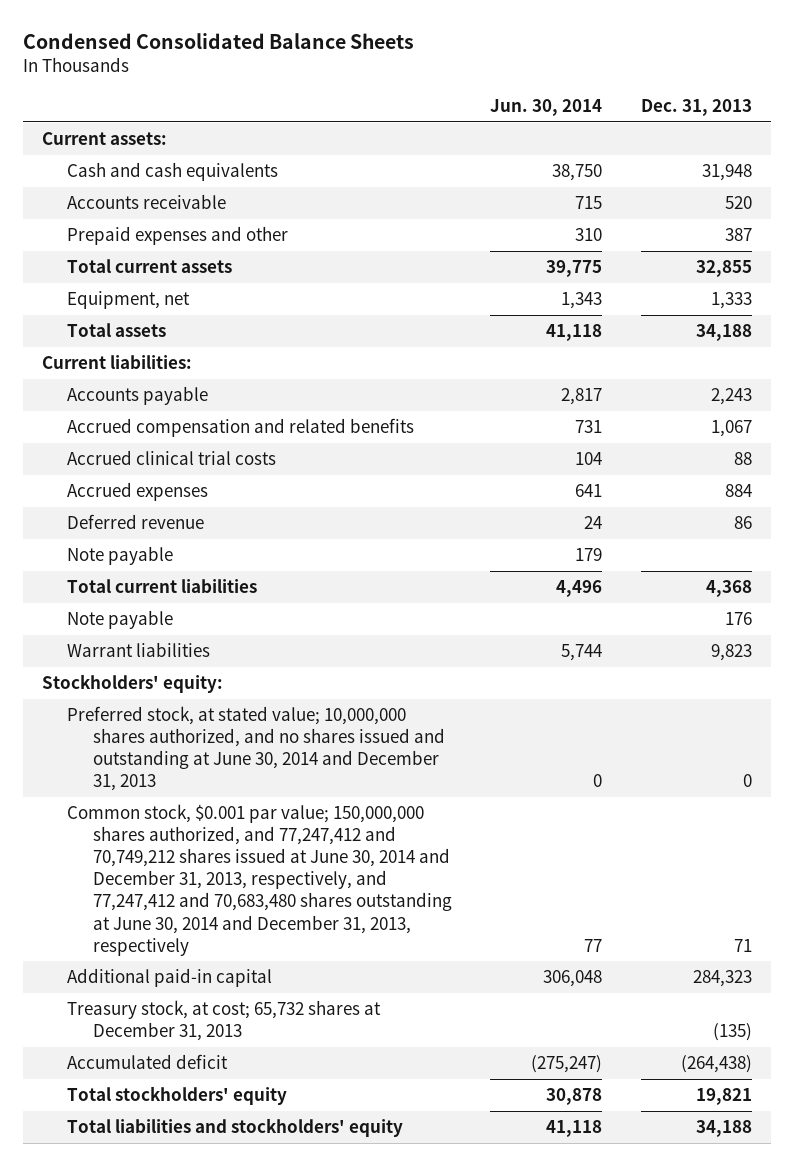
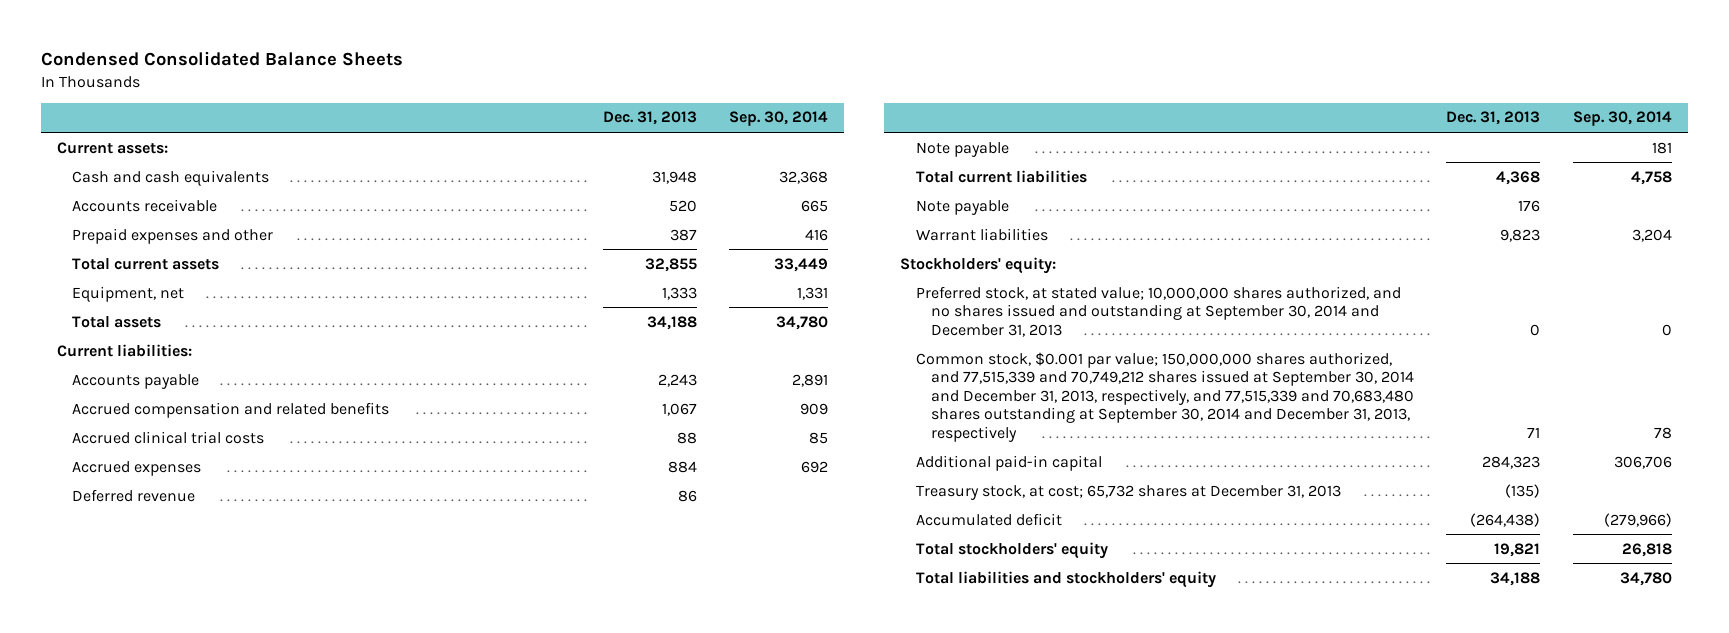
- | Jun. 30, 2014 | Dec. 31, 2013
+ | Dec. 31, 2013 | Sep. 30, 2014
- Preferred stock, at stated value; 10,000,000 shares authorized, and no shares issued and outstanding at June 30, 2014 and December 31, 2013 | 0 | 0
- Common stock, $0.001 par value; 150,000,000 shares authorized, and 77,247,412 and 70,749,212 shares issued at June 30, 2014 and December 31, 2013, respectively, and 77,247,412 and 70,683,480 shares outstanding at June 30, 2014 and December 31, 2013, respectively | 77 | 71
+ Preferred stock, at stated value; 10,000,000 shares authorized, and no shares issued and outstanding at September 30, 2014 and December 31, 2013 | 0 | 0
+ Common stock, $0.001 par value; 150,000,000 shares authorized, and 77,515,339 and 70,749,212 shares issued at September 30, 2014 and December 31, 2013, respectively, and 77,515,339 and 70,683,480 shares outstanding at September 30, 2014 and December 31, 2013, respectively | 71 | 78

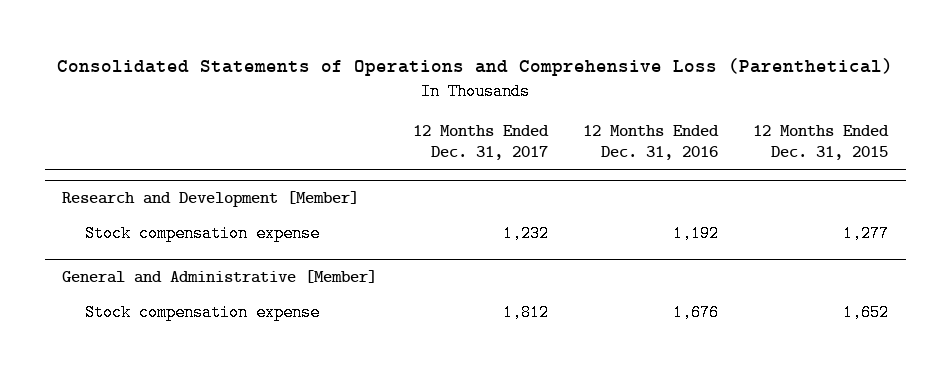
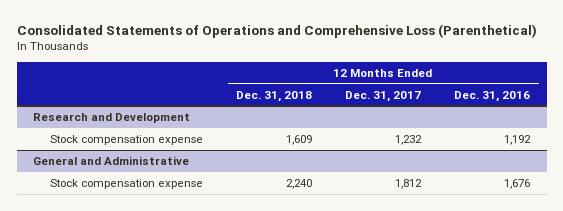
- | 12 Months Ended Dec. 31, 2017 | 12 Months Ended Dec. 31, 2016 | 12 Months Ended Dec. 31, 2015
+ | 12 Months Ended Dec. 31, 2018 | 12 Months Ended Dec. 31, 2017 | 12 Months Ended Dec. 31, 2016
- Research and Development [Member]
+ Research and Development
- General and Administrative [Member]
+ General and Administrative

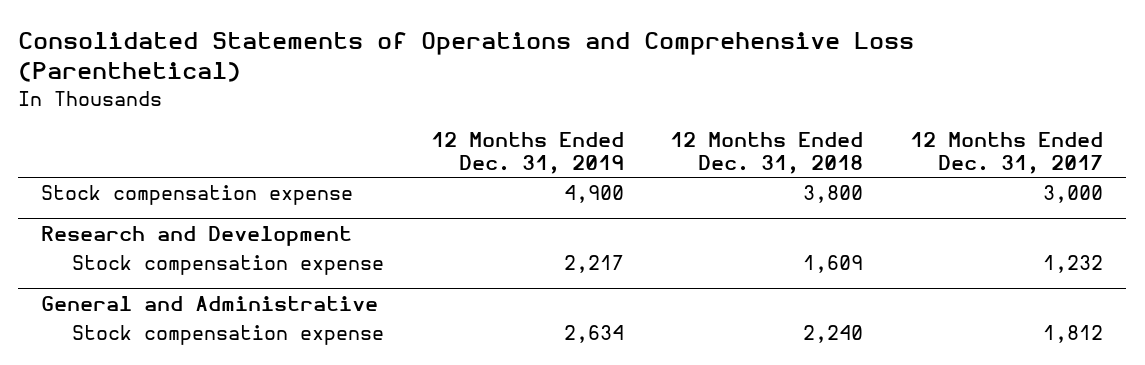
- | 12 Months Ended Dec. 31, 2018 | 12 Months Ended Dec. 31, 2017 | 12 Months Ended Dec. 31, 2016
+ | 12 Months Ended Dec. 31, 2019 | 12 Months Ended Dec. 31, 2018 | 12 Months Ended Dec. 31, 2017
+ Stock compensation expense | 4,900 | 3,800 | 3,000

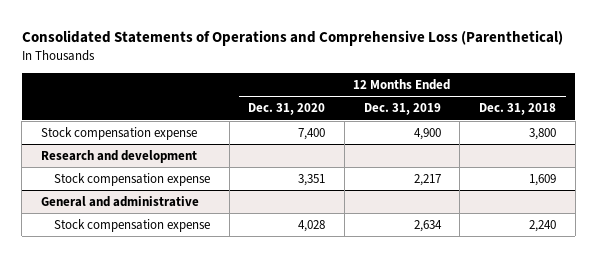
- | 12 Months Ended Dec. 31, 2019 | 12 Months Ended Dec. 31, 2018 | 12 Months Ended Dec. 31, 2017
+ | 12 Months Ended Dec. 31, 2020 | 12 Months Ended Dec. 31, 2019 | 12 Months Ended Dec. 31, 2018
- Research and Development
+ Research and development
- General and Administrative
+ General and administrative

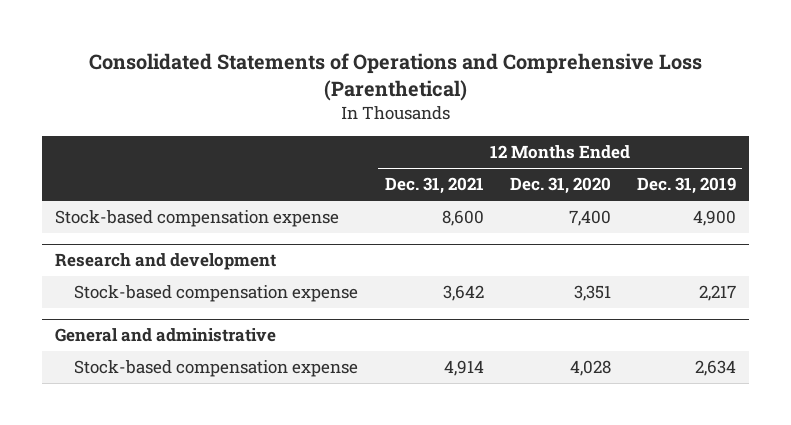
- | 12 Months Ended Dec. 31, 2020 | 12 Months Ended Dec. 31, 2019 | 12 Months Ended Dec. 31, 2018
+ | 12 Months Ended Dec. 31, 2021 | 12 Months Ended Dec. 31, 2020 | 12 Months Ended Dec. 31, 2019
- Stock compensation expense | 7,400 | 4,900 | 3,800
+ Stock-based compensation expense | 8,600 | 7,400 | 4,900
@ Research and development
- Stock compensation expense | 3,351 | 2,217 | 1,609
+ Stock-based compensation expense | 3,642 | 3,351 | 2,217
@ General and administrative
- Stock compensation expense | 4,028 | 2,634 | 2,240
+ Stock-based compensation expense | 4,914 | 4,028 | 2,634

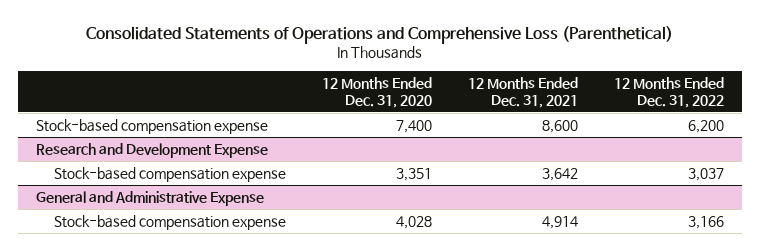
- | 12 Months Ended Dec. 31, 2021 | 12 Months Ended Dec. 31, 2020 | 12 Months Ended Dec. 31, 2019
+ | 12 Months Ended Dec. 31, 2020 | 12 Months Ended Dec. 31, 2021 | 12 Months Ended Dec. 31, 2022
- Research and development
+ Research and Development Expense
- General and administrative
+ General and Administrative Expense

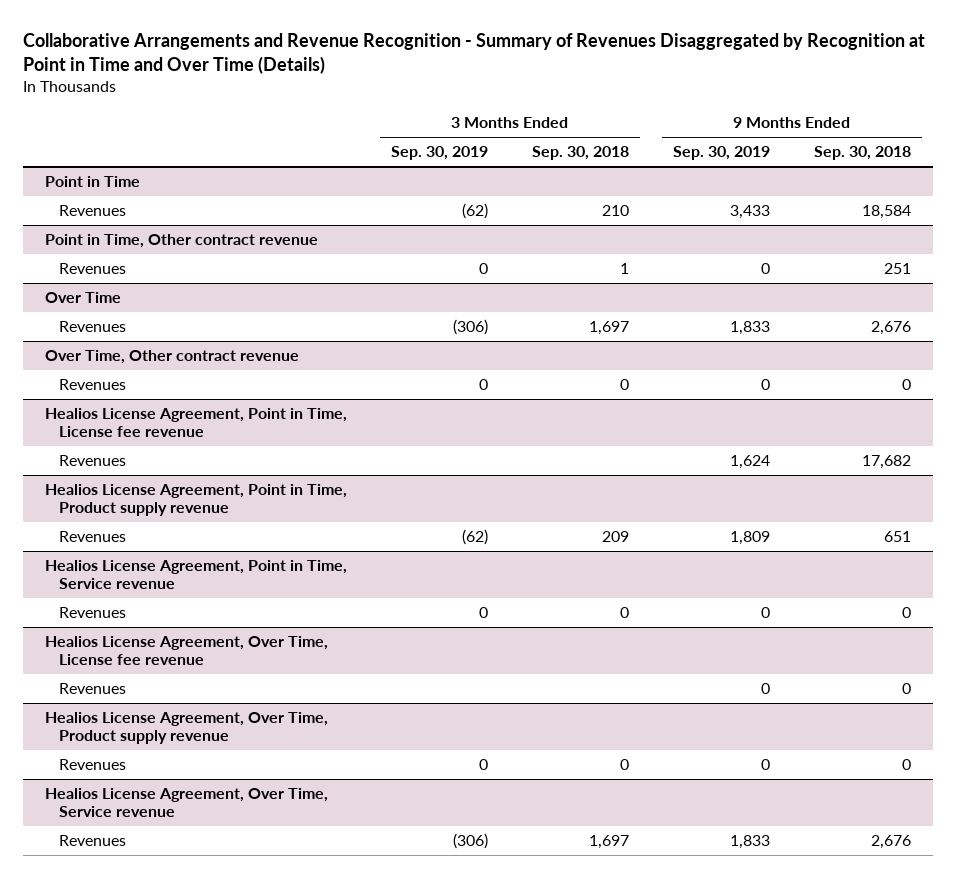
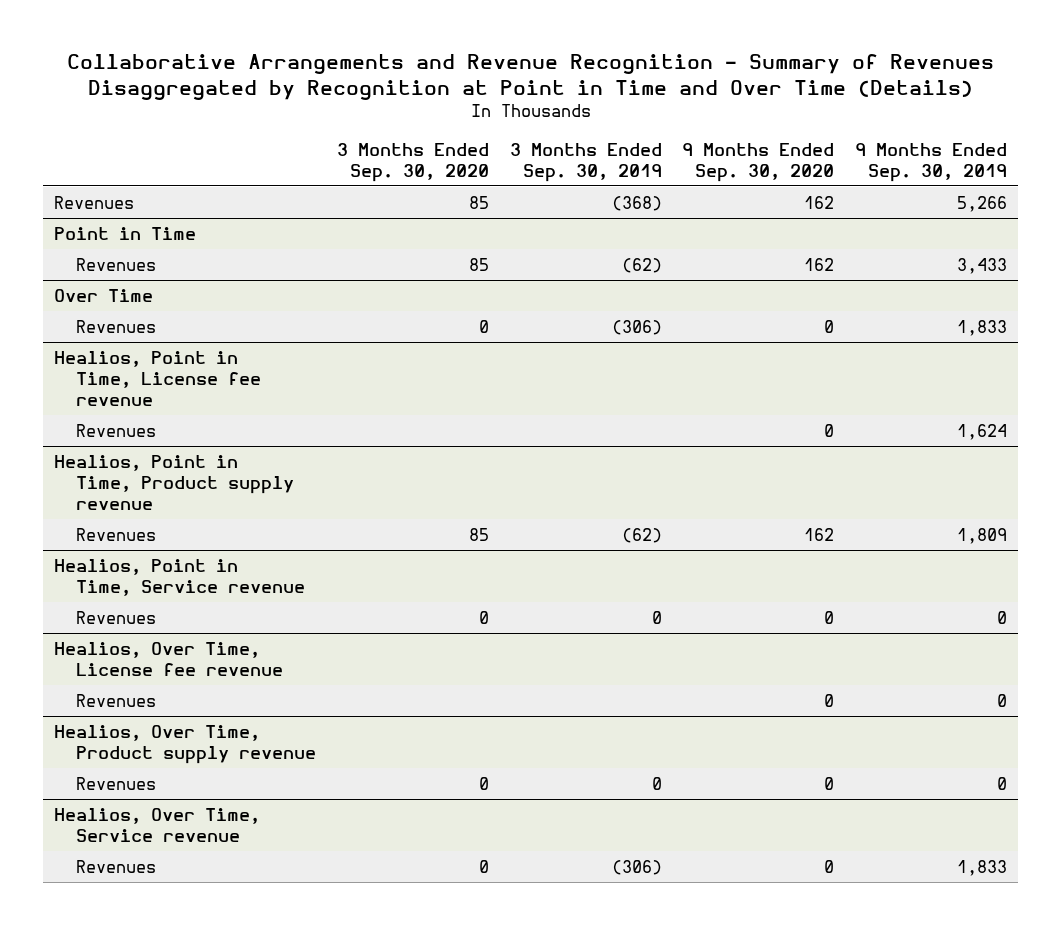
- | 3 Months Ended Sep. 30, 2019 | 3 Months Ended Sep. 30, 2018 | 9 Months Ended Sep. 30, 2019 | 9 Months Ended Sep. 30, 2018
+ | 3 Months Ended Sep. 30, 2020 | 3 Months Ended Sep. 30, 2019 | 9 Months Ended Sep. 30, 2020 | 9 Months Ended Sep. 30, 2019
+ Revenues | 85 | (368) | 162 | 5,266
- Point in Time, Other contract revenue
- Revenues | 0 | 1 | 0 | 251
- Over Time, Other contract revenue
- Revenues | 0 | 0 | 0 | 0
- Healios License Agreement, Point in Time, License fee revenue
+ Healios, Point in Time, License fee revenue
- Healios License Agreement, Point in Time, Product supply revenue
+ Healios, Point in Time, Product supply revenue
- Healios License Agreement, Point in Time, Service revenue
+ Healios, Point in Time, Service revenue
- Healios License Agreement, Over Time, License fee revenue
+ Healios, Over Time, License fee revenue
- Healios License Agreement, Over Time, Product supply revenue
+ Healios, Over Time, Product supply revenue
- Healios License Agreement, Over Time, Service revenue
+ Healios, Over Time, Service revenue

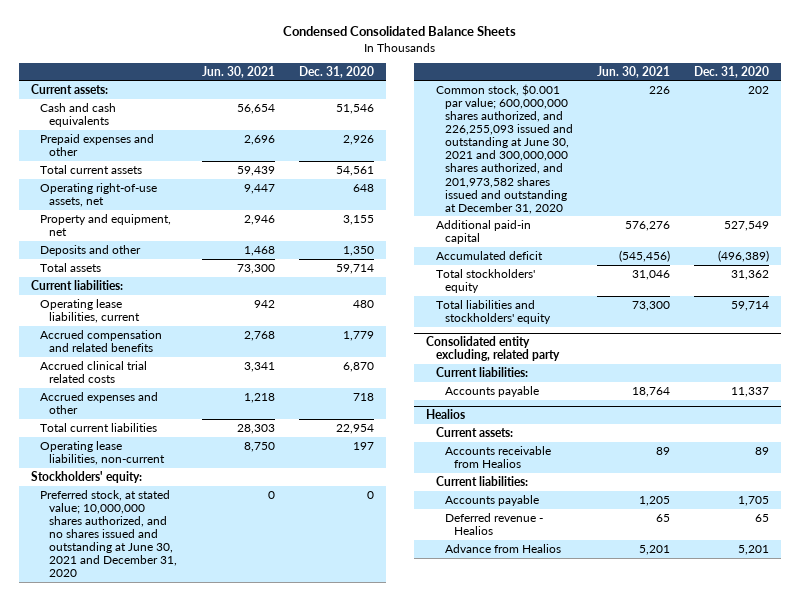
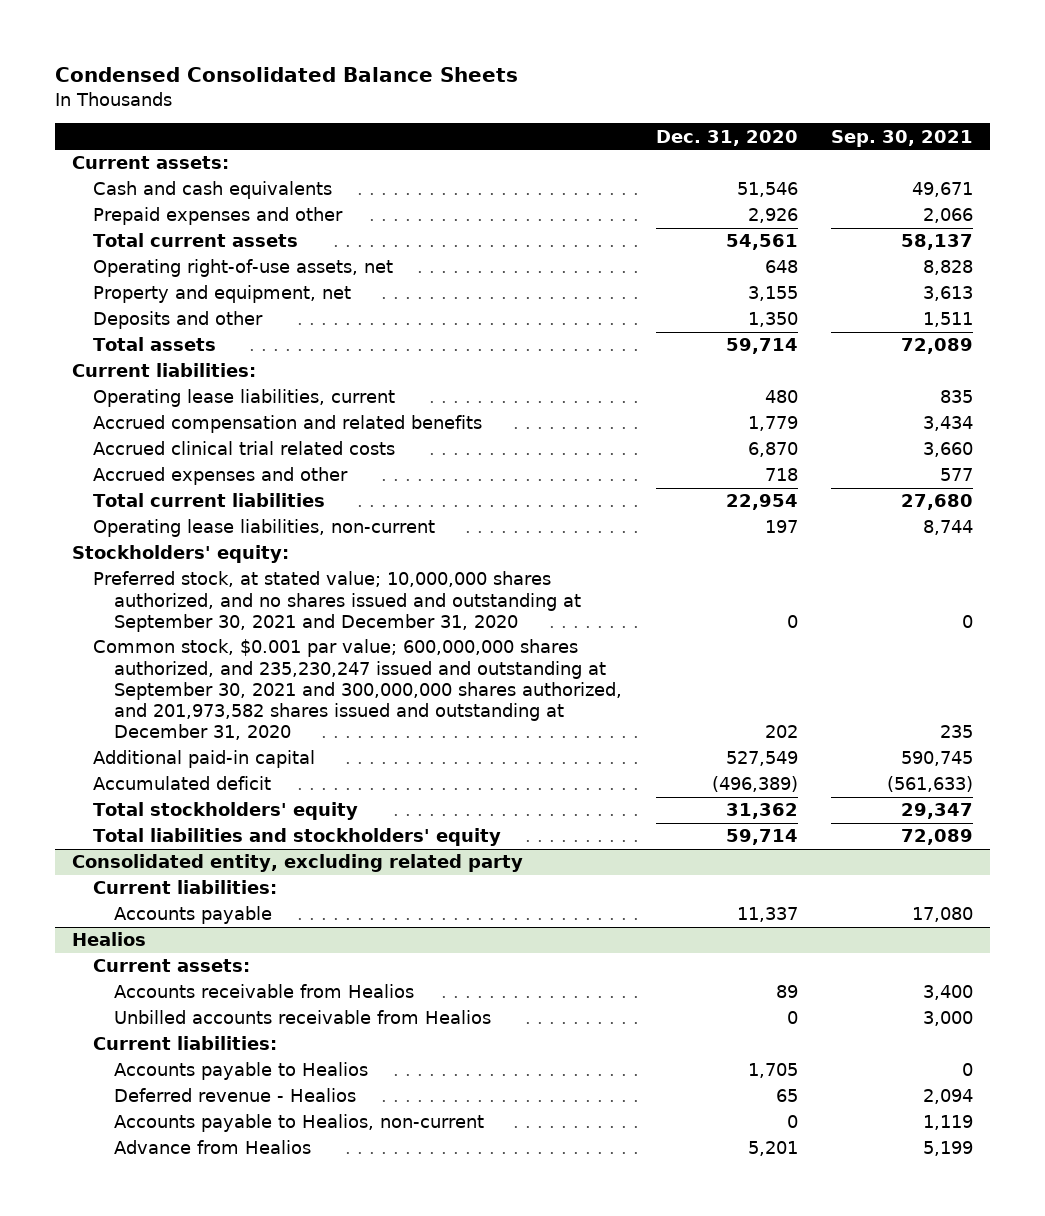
- | Jun. 30, 2021 | Dec. 31, 2020
+ | Dec. 31, 2020 | Sep. 30, 2021
- Preferred stock, at stated value; 10,000,000 shares authorized, and no shares issued and outstanding at June 30, 2021 and December 31, 2020 | 0 | 0
- Common stock, $0.001 par value; 600,000,000 shares authorized, and 226,255,093 issued and outstanding at June 30, 2021 and 300,000,000 shares authorized, and 201,973,582 shares issued and outstanding at December 31, 2020 | 226 | 202
+ Preferred stock, at stated value; 10,000,000 shares authorized, and no shares issued and outstanding at September 30, 2021 and December 31, 2020 | 0 | 0
+ Common stock, $0.001 par value; 600,000,000 shares authorized, and 235,230,247 issued and outstanding at September 30, 2021 and 300,000,000 shares authorized, and 201,973,582 shares issued and outstanding at December 31, 2020 | 202 | 235
- Consolidated entity excluding, related party
+ Consolidated entity, excluding related party
@ Healios
+ Unbilled accounts receivable from Healios | 0 | 3,000
- Accounts payable | 1,205 | 1,705
+ Accounts payable to Healios | 1,705 | 0
+ Accounts payable to Healios, non-current | 0 | 1,119

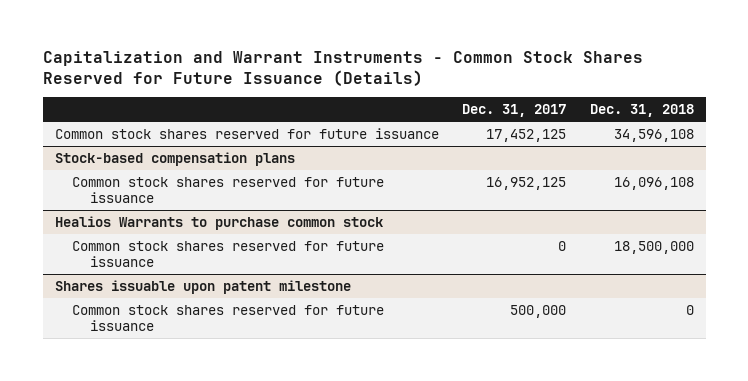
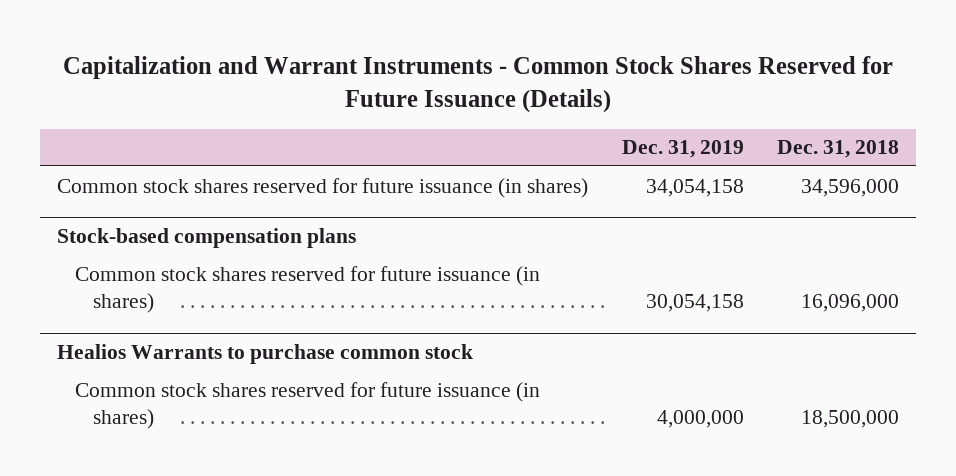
- | Dec. 31, 2017 | Dec. 31, 2018
+ | Dec. 31, 2019 | Dec. 31, 2018
- Common stock shares reserved for future issuance | 17,452,125 | 34,596,108
+ Common stock shares reserved for future issuance (in shares) | 34,054,158 | 34,596,000
@ Stock-based compensation plans
- Common stock shares reserved for future issuance | 16,952,125 | 16,096,108
+ Common stock shares reserved for future issuance (in shares) | 30,054,158 | 16,096,000
@ Healios Warrants to purchase common stock
- Common stock shares reserved for future issuance | 0 | 18,500,000
- Shares issuable upon patent milestone
- Common stock shares reserved for future issuance | 500,000 | 0
@ Healios Warrants to purchase common stock
+ Common stock shares reserved for future issuance (in shares) | 4,000,000 | 18,500,000

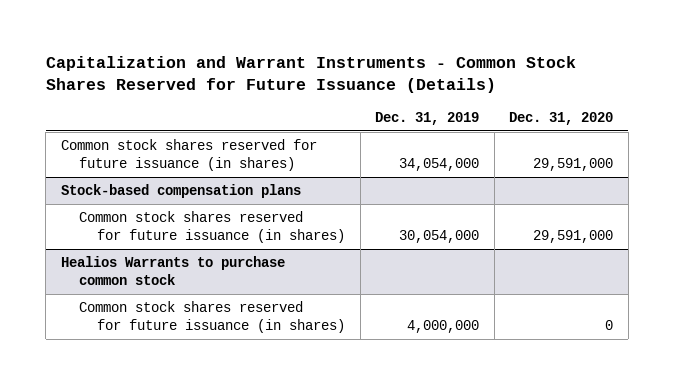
- | Dec. 31, 2019 | Dec. 31, 2018
+ | Dec. 31, 2019 | Dec. 31, 2020
- Common stock shares reserved for future issuance (in shares) | 34,054,158 | 34,596,000
+ Common stock shares reserved for future issuance (in shares) | 34,054,000 | 29,591,000
@ Stock-based compensation plans
- Common stock shares reserved for future issuance (in shares) | 30,054,158 | 16,096,000
+ Common stock shares reserved for future issuance (in shares) | 30,054,000 | 29,591,000

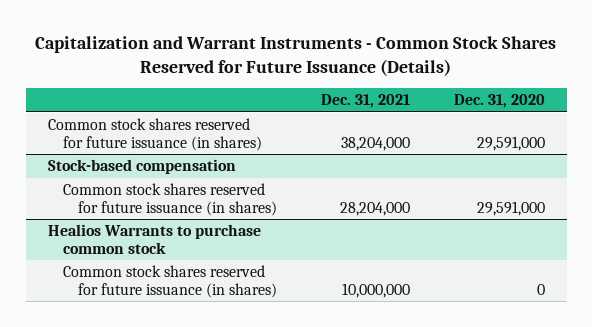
- | Dec. 31, 2019 | Dec. 31, 2020
+ | Dec. 31, 2021 | Dec. 31, 2020
- Stock-based compensation plans
+ Stock-based compensation

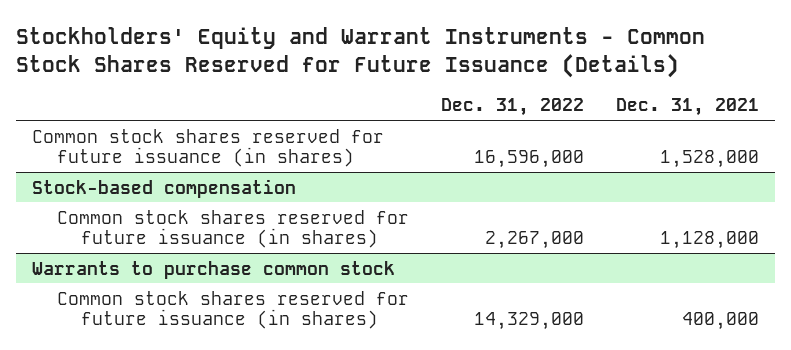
- Capitalization and Warrant Instruments - Common Stock Shares Reserved for Future Issuance (Details)
+ Stockholders' Equity and Warrant Instruments - Common Stock Shares Reserved for Future Issuance (Details)
- | Dec. 31, 2021 | Dec. 31, 2020
+ | Dec. 31, 2022 | Dec. 31, 2021
- Common stock shares reserved for future issuance (in shares) | 38,204,000 | 29,591,000
+ Common stock shares reserved for future issuance (in shares) | 16,596,000 | 1,528,000
@ Stock-based compensation
- Common stock shares reserved for future issuance (in shares) | 28,204,000 | 29,591,000
- Healios Warrants to purchase common stock
- Common stock shares reserved for future issuance (in shares) | 10,000,000 | 0
@ Stock-based compensation
+ Common stock shares reserved for future issuance (in shares) | 2,267,000 | 1,128,000
+ Warrants to purchase common stock
+ Common stock shares reserved for future issuance (in shares) | 14,329,000 | 400,000

